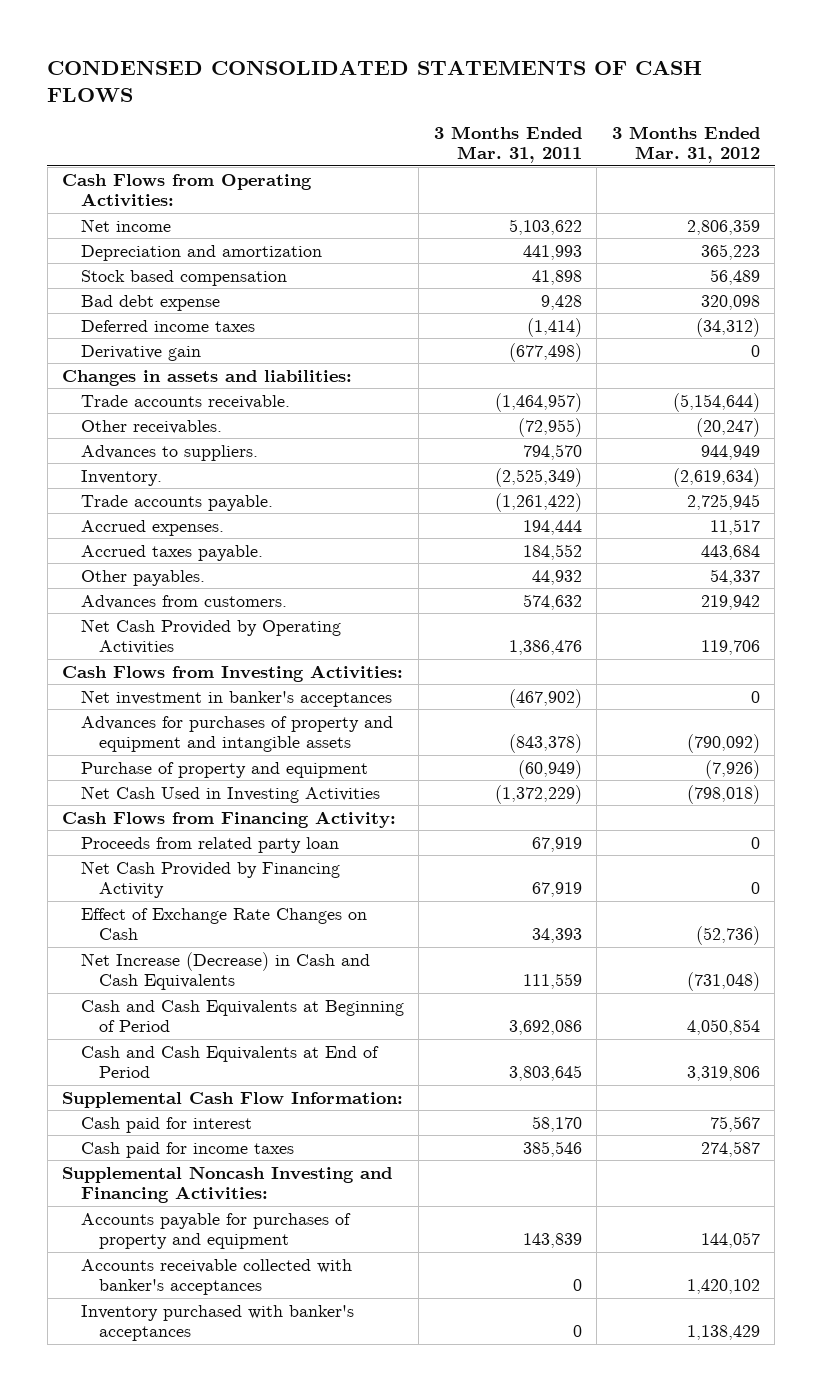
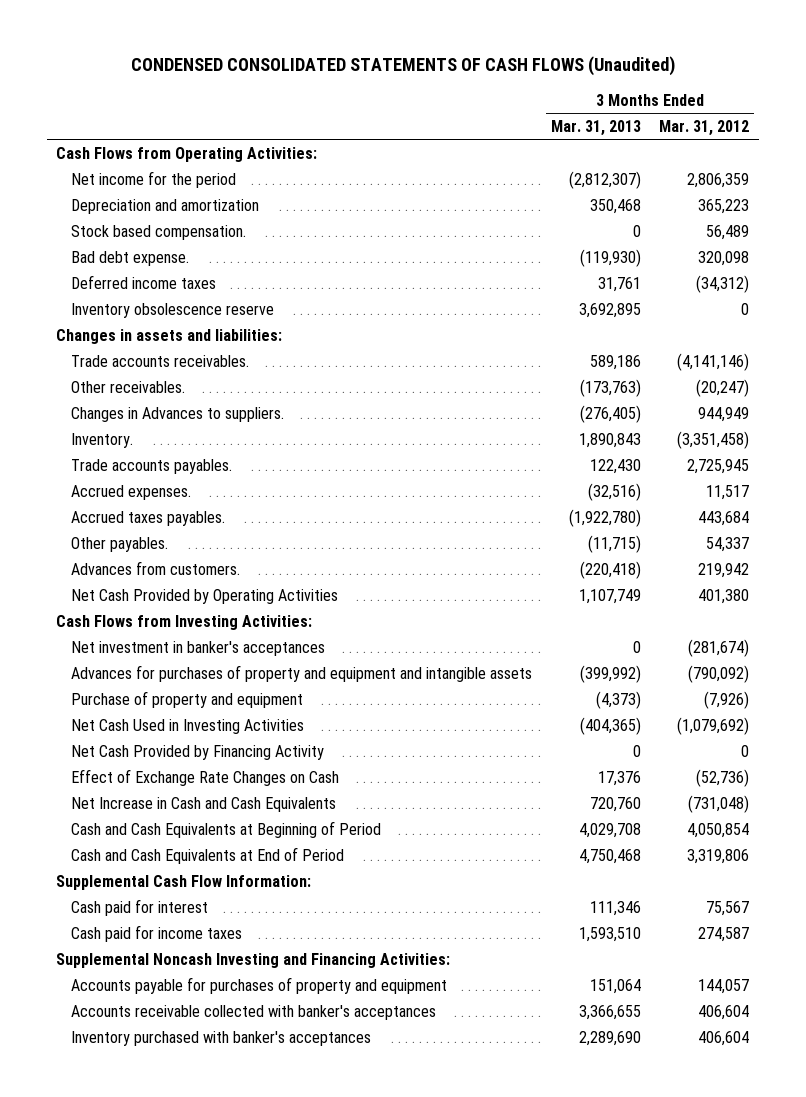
- CONDENSED CONSOLIDATED STATEMENTS OF CASH FLOWS
+ CONDENSED CONSOLIDATED STATEMENTS OF CASH FLOWS (Unaudited)
- | 3 Months Ended Mar. 31, 2011 | 3 Months Ended Mar. 31, 2012
+ | 3 Months Ended Mar. 31, 2013 | 3 Months Ended Mar. 31, 2012
- Net income | 5,103,622 | 2,806,359
+ Net income for the period | (2,812,307) | 2,806,359
- Stock based compensation | 41,898 | 56,489
- Bad debt expense | 9,428 | 320,098
+ Stock based compensation. | 0 | 56,489
+ Bad debt expense. | (119,930) | 320,098
- Derivative gain | (677,498) | 0
+ Inventory obsolescence reserve | 3,692,895 | 0
- Trade accounts receivable. | (1,464,957) | (5,154,644)
+ Trade accounts receivables. | 589,186 | (4,141,146)
- Advances to suppliers. | 794,570 | 944,949
- Inventory. | (2,525,349) | (2,619,634)
- Trade accounts payable. | (1,261,422) | 2,725,945
+ Changes in Advances to suppliers. | (276,405) | 944,949
+ Inventory. | 1,890,843 | (3,351,458)
+ Trade accounts payables. | 122,430 | 2,725,945
- Accrued taxes payable. | 184,552 | 443,684
+ Accrued taxes payables. | (1,922,780) | 443,684
- Net Cash Provided by Operating Activities | 1,386,476 | 119,706
+ Net Cash Provided by Operating Activities | 1,107,749 | 401,380
- Net investment in banker's acceptances | (467,902) | 0
+ Net investment in banker's acceptances | 0 | (281,674)
- Net Cash Used in Investing Activities | (1,372,229) | (798,018)
- Cash Flows from Financing Activity:
- Proceeds from related party loan | 67,919 | 0
+ Net Cash Used in Investing Activities | (404,365) | (1,079,692)
- Net Increase (Decrease) in Cash and Cash Equivalents | 111,559 | (731,048)
+ Net Increase in Cash and Cash Equivalents | 720,760 | (731,048)
- Accounts receivable collected with banker's acceptances | 0 | 1,420,102
- Inventory purchased with banker's acceptances | 0 | 1,138,429
+ Accounts receivable collected with banker's acceptances | 3,366,655 | 406,604
+ Inventory purchased with banker's acceptances | 2,289,690 | 406,604

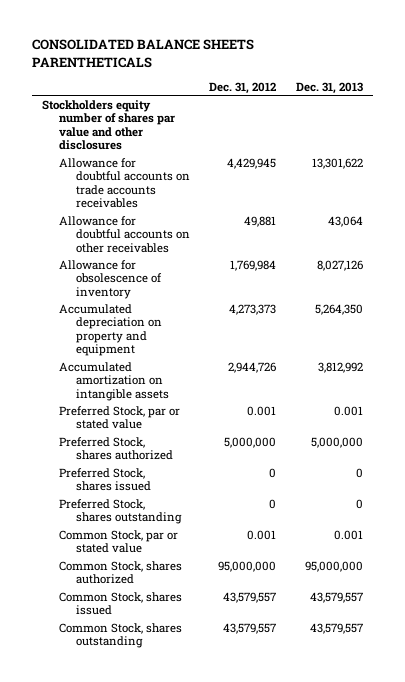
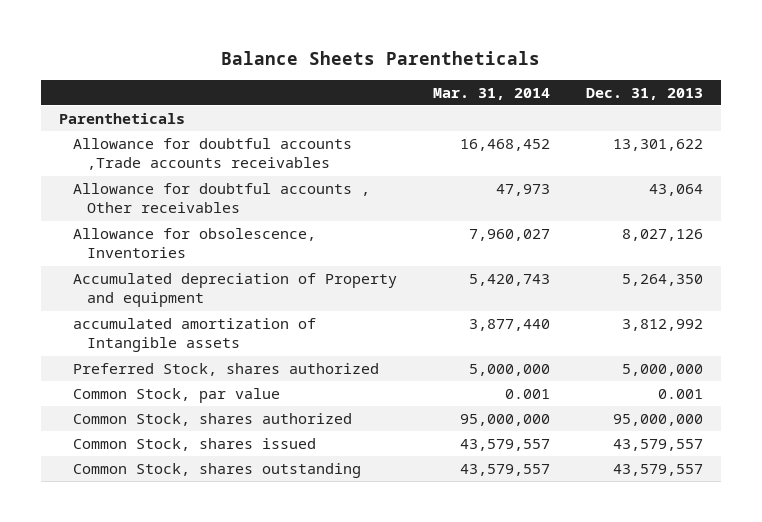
- CONSOLIDATED BALANCE SHEETS PARENTHETICALS
+ Balance Sheets Parentheticals
- | Dec. 31, 2012 | Dec. 31, 2013
+ | Mar. 31, 2014 | Dec. 31, 2013
- Stockholders equity number of shares par value and other disclosures
- Allowance for doubtful accounts on trade accounts receivables | 4,429,945 | 13,301,622
- Allowance for doubtful accounts on other receivables | 49,881 | 43,064
- Allowance for obsolescence of inventory | 1,769,984 | 8,027,126
- Accumulated depreciation on property and equipment | 4,273,373 | 5,264,350
- Accumulated amortization on intangible assets | 2,944,726 | 3,812,992
- Preferred Stock, par or stated value | 0.001 | 0.001
+ Parentheticals
+ Allowance for doubtful accounts ,Trade accounts receivables | 16,468,452 | 13,301,622
+ Allowance for doubtful accounts , Other receivables | 47,973 | 43,064
+ Allowance for obsolescence, Inventories | 7,960,027 | 8,027,126
+ Accumulated depreciation of Property and equipment | 5,420,743 | 5,264,350
+ accumulated amortization of Intangible assets | 3,877,440 | 3,812,992
- Preferred Stock, shares issued | 0 | 0
- Preferred Stock, shares outstanding | 0 | 0
- Common Stock, par or stated value | 0.001 | 0.001
+ Common Stock, par value | 0.001 | 0.001

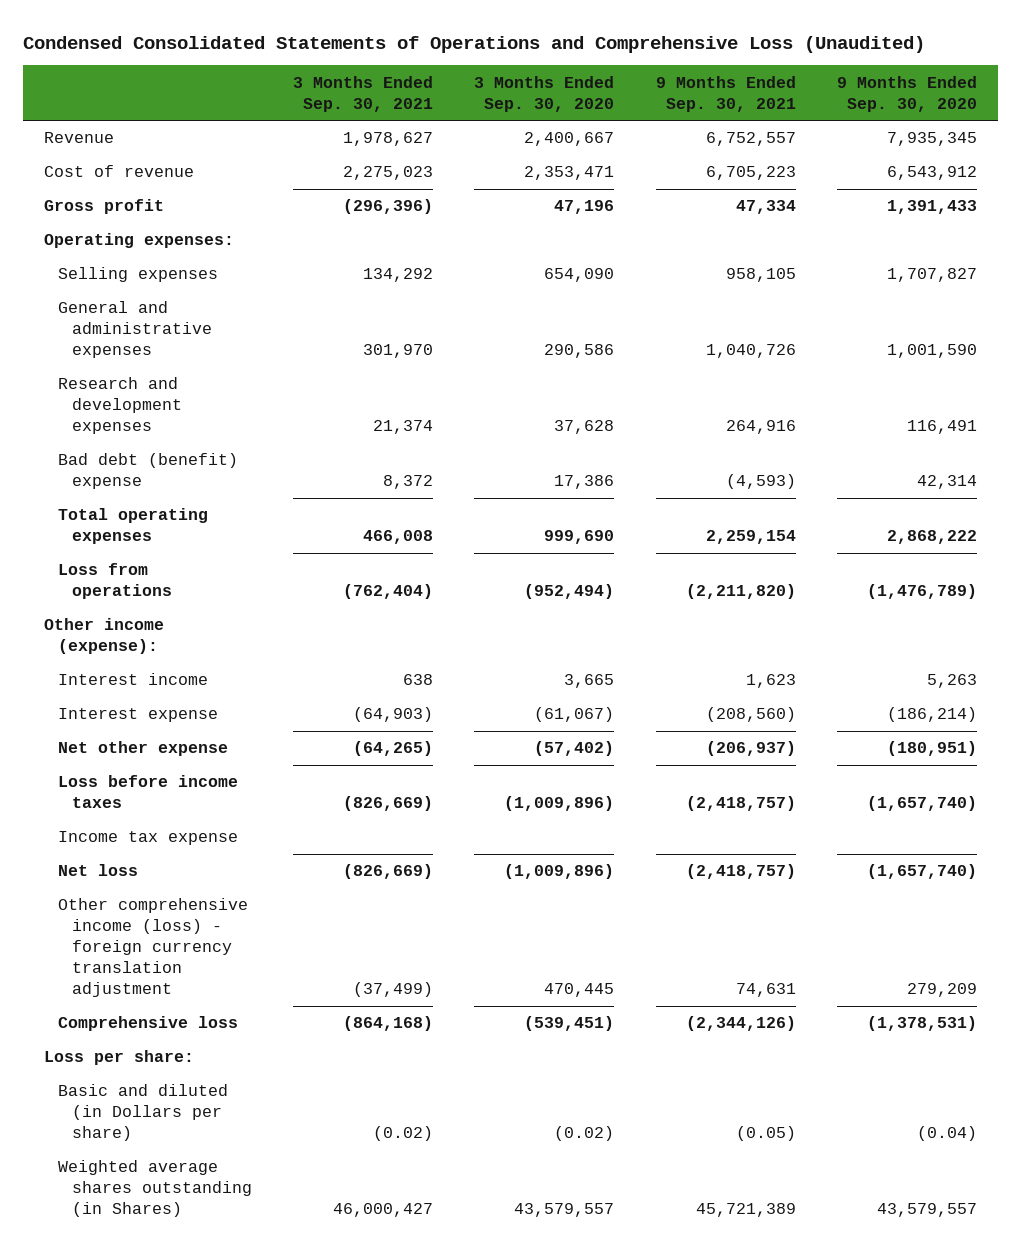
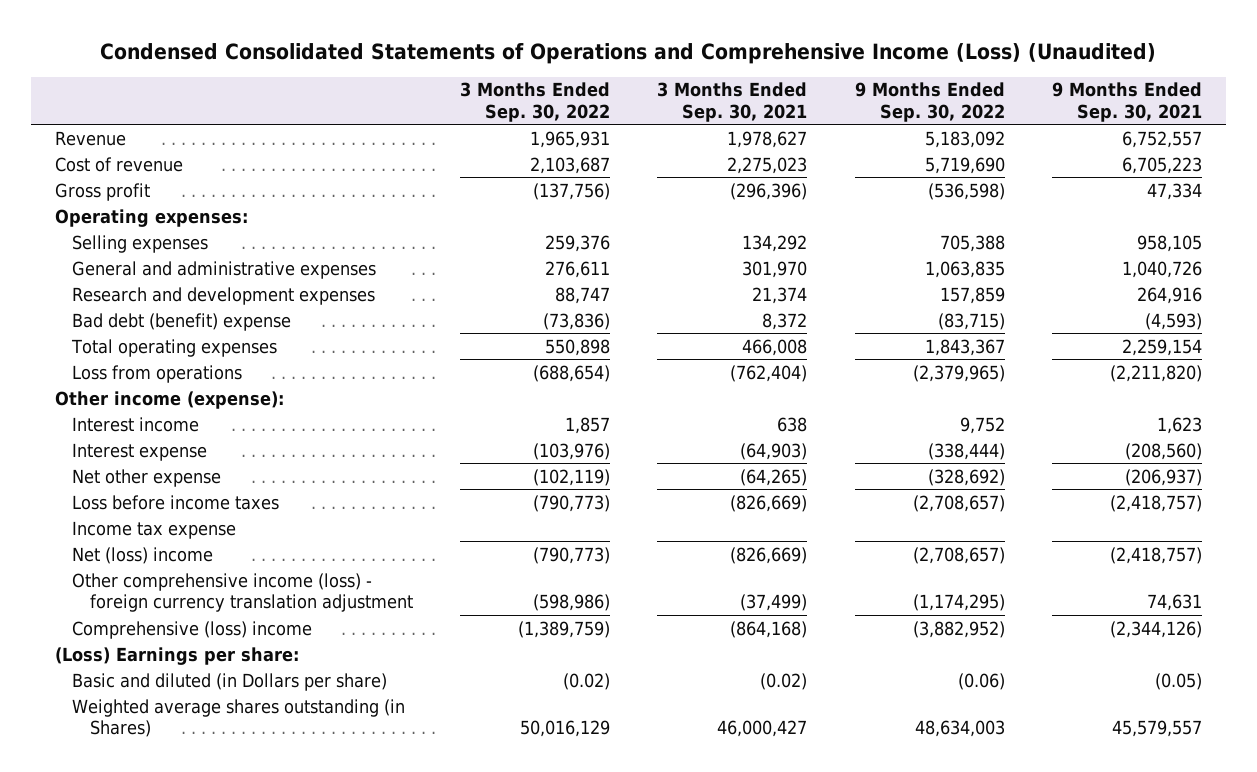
- Condensed Consolidated Statements of Operations and Comprehensive Loss (Unaudited)
+ Condensed Consolidated Statements of Operations and Comprehensive Income (Loss) (Unaudited)
- | 3 Months Ended Sep. 30, 2021 | 3 Months Ended Sep. 30, 2020 | 9 Months Ended Sep. 30, 2021 | 9 Months Ended Sep. 30, 2020
+ | 3 Months Ended Sep. 30, 2022 | 3 Months Ended Sep. 30, 2021 | 9 Months Ended Sep. 30, 2022 | 9 Months Ended Sep. 30, 2021
- Net loss | (826,669) | (1,009,896) | (2,418,757) | (1,657,740)
+ Net (loss) income | (790,773) | (826,669) | (2,708,657) | (2,418,757)
- Comprehensive loss | (864,168) | (539,451) | (2,344,126) | (1,378,531)
- Loss per share:
+ Comprehensive (loss) income | (1,389,759) | (864,168) | (3,882,952) | (2,344,126)
+ (Loss) Earnings per share:
- Weighted average shares outstanding (in Shares) | 46,000,427 | 43,579,557 | 45,721,389 | 43,579,557
+ Weighted average shares outstanding (in Shares) | 50,016,129 | 46,000,427 | 48,634,003 | 45,579,557

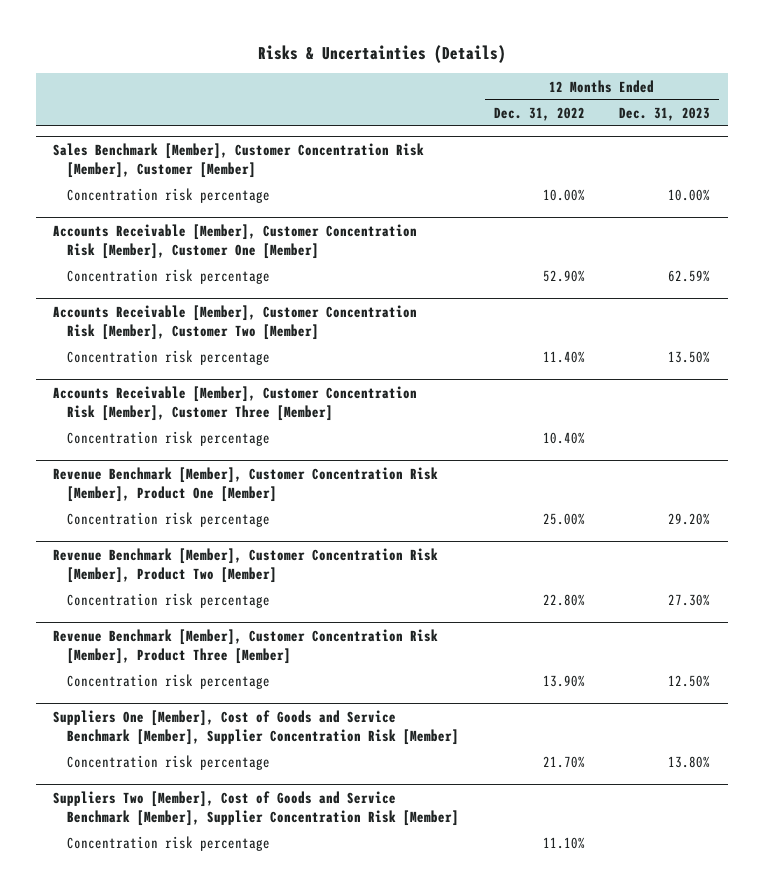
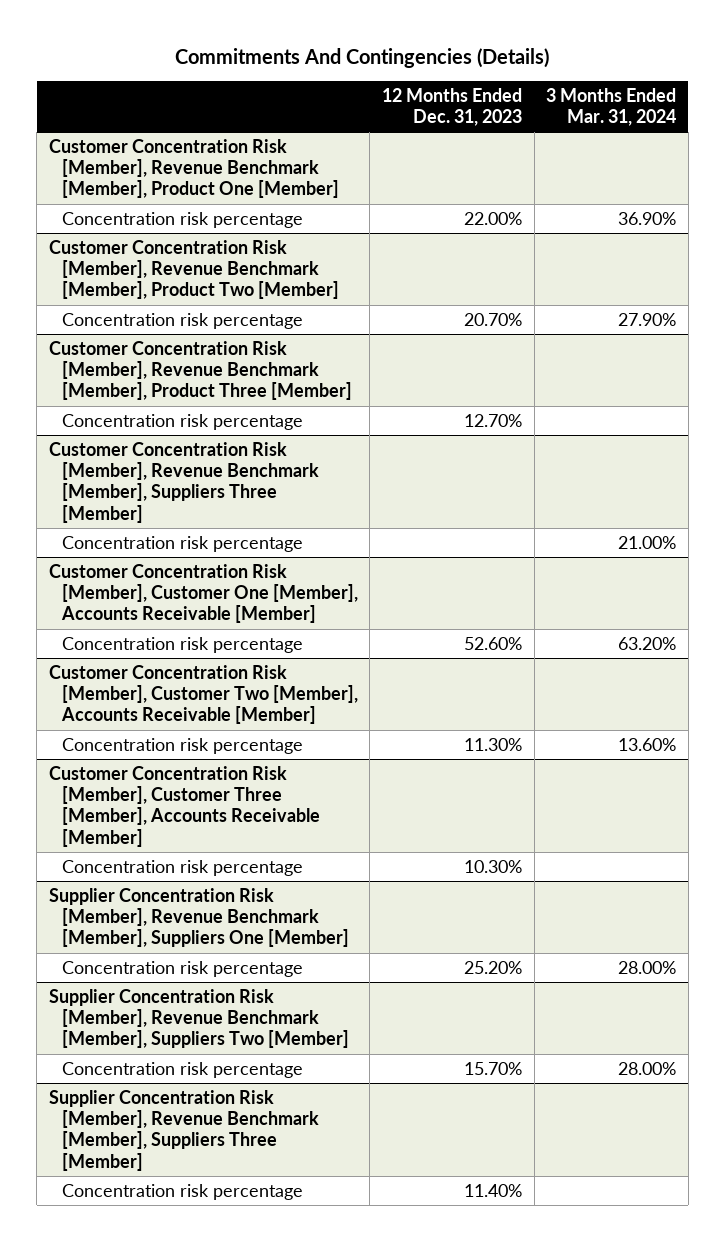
- Risks & Uncertainties (Details)
+ Commitments And Contingencies (Details)
- | 12 Months Ended Dec. 31, 2022 | 12 Months Ended Dec. 31, 2023
+ | 12 Months Ended Dec. 31, 2023 | 3 Months Ended Mar. 31, 2024
- Sales Benchmark [Member], Customer Concentration Risk [Member], Customer [Member]
- Concentration risk percentage | 10.00% | 10.00%
- Accounts Receivable [Member], Customer Concentration Risk [Member], Customer One [Member]
- Concentration risk percentage | 52.90% | 62.59%
- Accounts Receivable [Member], Customer Concentration Risk [Member], Customer Two [Member]
- Concentration risk percentage | 11.40% | 13.50%
- Accounts Receivable [Member], Customer Concentration Risk [Member], Customer Three [Member]
- Concentration risk percentage | 10.40% |
- Revenue Benchmark [Member], Customer Concentration Risk [Member], Product One [Member]
- Concentration risk percentage | 25.00% | 29.20%
- Revenue Benchmark [Member], Customer Concentration Risk [Member], Product Two [Member]
- Concentration risk percentage | 22.80% | 27.30%
- Revenue Benchmark [Member], Customer Concentration Risk [Member], Product Three [Member]
- Concentration risk percentage | 13.90% | 12.50%
- Suppliers One [Member], Cost of Goods and Service Benchmark [Member], Supplier Concentration Risk [Member]
- Concentration risk percentage | 21.70% | 13.80%
- Suppliers Two [Member], Cost of Goods and Service Benchmark [Member], Supplier Concentration Risk [Member]
+ Customer Concentration Risk [Member], Revenue Benchmark [Member], Product One [Member]
+ Concentration risk percentage | 22.00% | 36.90%
+ Customer Concentration Risk [Member], Revenue Benchmark [Member], Product Two [Member]
+ Concentration risk percentage | 20.70% | 27.90%
+ Customer Concentration Risk [Member], Revenue Benchmark [Member], Product Three [Member]
+ Concentration risk percentage | 12.70% |
+ Customer Concentration Risk [Member], Revenue Benchmark [Member], Suppliers Three [Member]
+ Customer Concentration Risk [Member], Customer One [Member], Accounts Receivable [Member]
+ Concentration risk percentage | 52.60% | 63.20%
+ Customer Concentration Risk [Member], Customer Two [Member], Accounts Receivable [Member]
+ Concentration risk percentage | 11.30% | 13.60%
+ Customer Concentration Risk [Member], Customer Three [Member], Accounts Receivable [Member]
+ Concentration risk percentage | 10.30% |
+ Supplier Concentration Risk [Member], Revenue Benchmark [Member], Suppliers One [Member]
+ Concentration risk percentage | 25.20% | 28.00%
+ Supplier Concentration Risk [Member], Revenue Benchmark [Member], Suppliers Two [Member]
+ Concentration risk percentage | 15.70% | 28.00%
+ Supplier Concentration Risk [Member], Revenue Benchmark [Member], Suppliers Three [Member]
+ Concentration risk percentage | 11.40% |

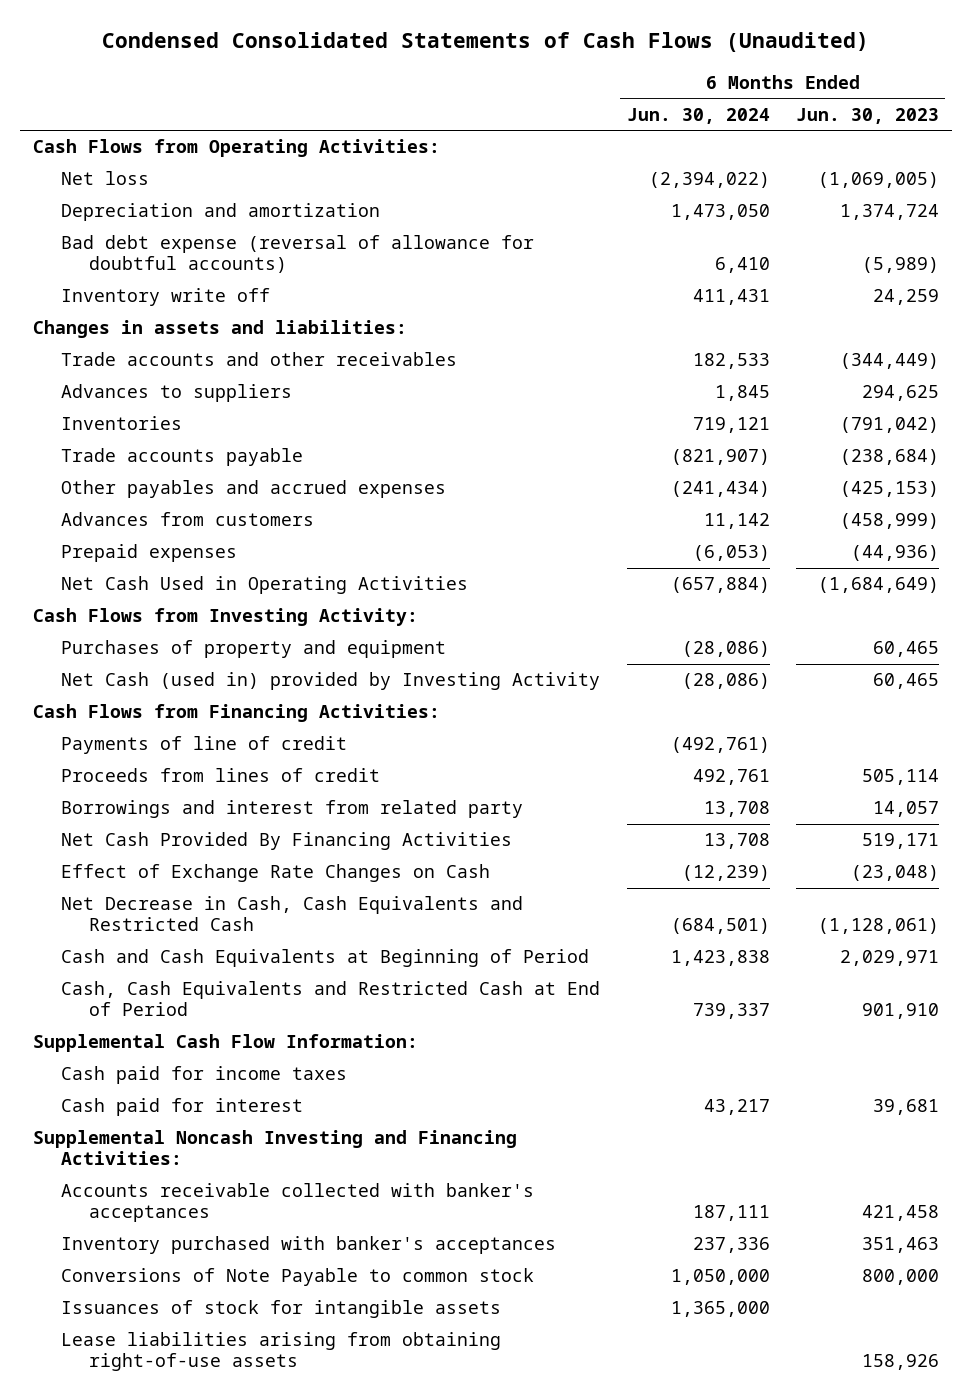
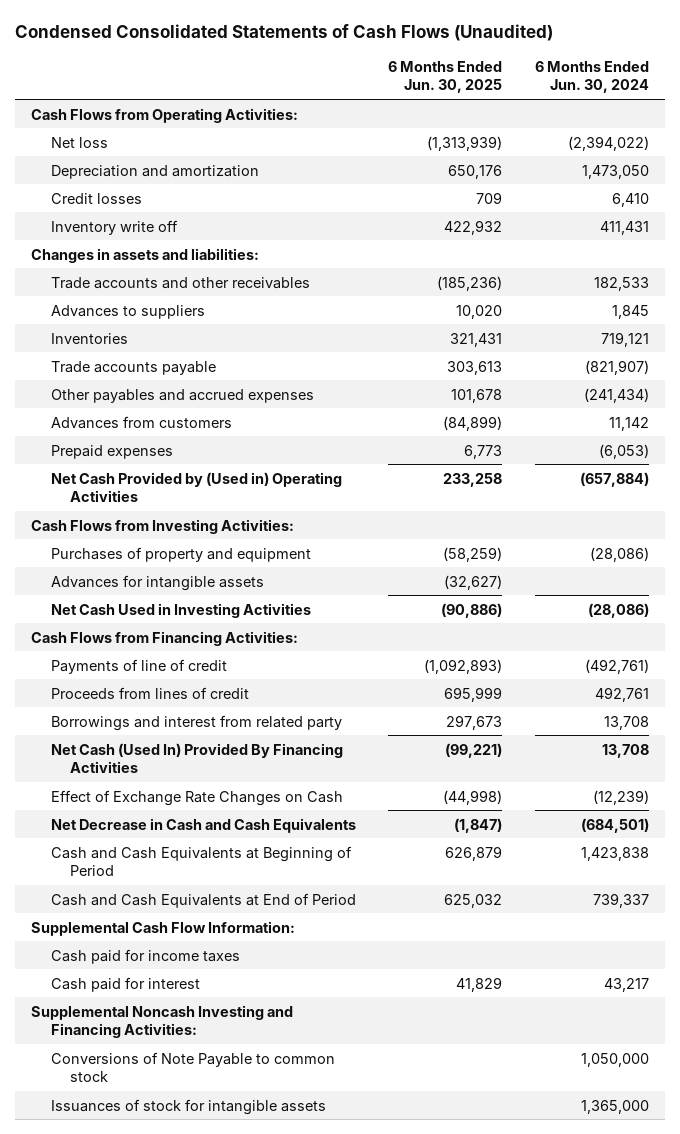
- | 6 Months Ended Jun. 30, 2024 | 6 Months Ended Jun. 30, 2023
+ | 6 Months Ended Jun. 30, 2025 | 6 Months Ended Jun. 30, 2024
- Bad debt expense (reversal of allowance for doubtful accounts) | 6,410 | (5,989)
+ Credit losses | 709 | 6,410
- Net Cash Used in Operating Activities | (657,884) | (1,684,649)
- Cash Flows from Investing Activity:
+ Net Cash Provided by (Used in) Operating Activities | 233,258 | (657,884)
+ Cash Flows from Investing Activities:
- Net Cash (used in) provided by Investing Activity | (28,086) | 60,465
+ Advances for intangible assets | (32,627) |
+ Net Cash Used in Investing Activities | (90,886) | (28,086)
- Net Cash Provided By Financing Activities | 13,708 | 519,171
+ Net Cash (Used In) Provided By Financing Activities | (99,221) | 13,708
- Net Decrease in Cash, Cash Equivalents and Restricted Cash | (684,501) | (1,128,061)
+ Net Decrease in Cash and Cash Equivalents | (1,847) | (684,501)
- Cash, Cash Equivalents and Restricted Cash at End of Period | 739,337 | 901,910
+ Cash and Cash Equivalents at End of Period | 625,032 | 739,337
- Accounts receivable collected with banker's acceptances | 187,111 | 421,458
- Inventory purchased with banker's acceptances | 237,336 | 351,463
- Lease liabilities arising from obtaining right-of-use assets | | 158,926

